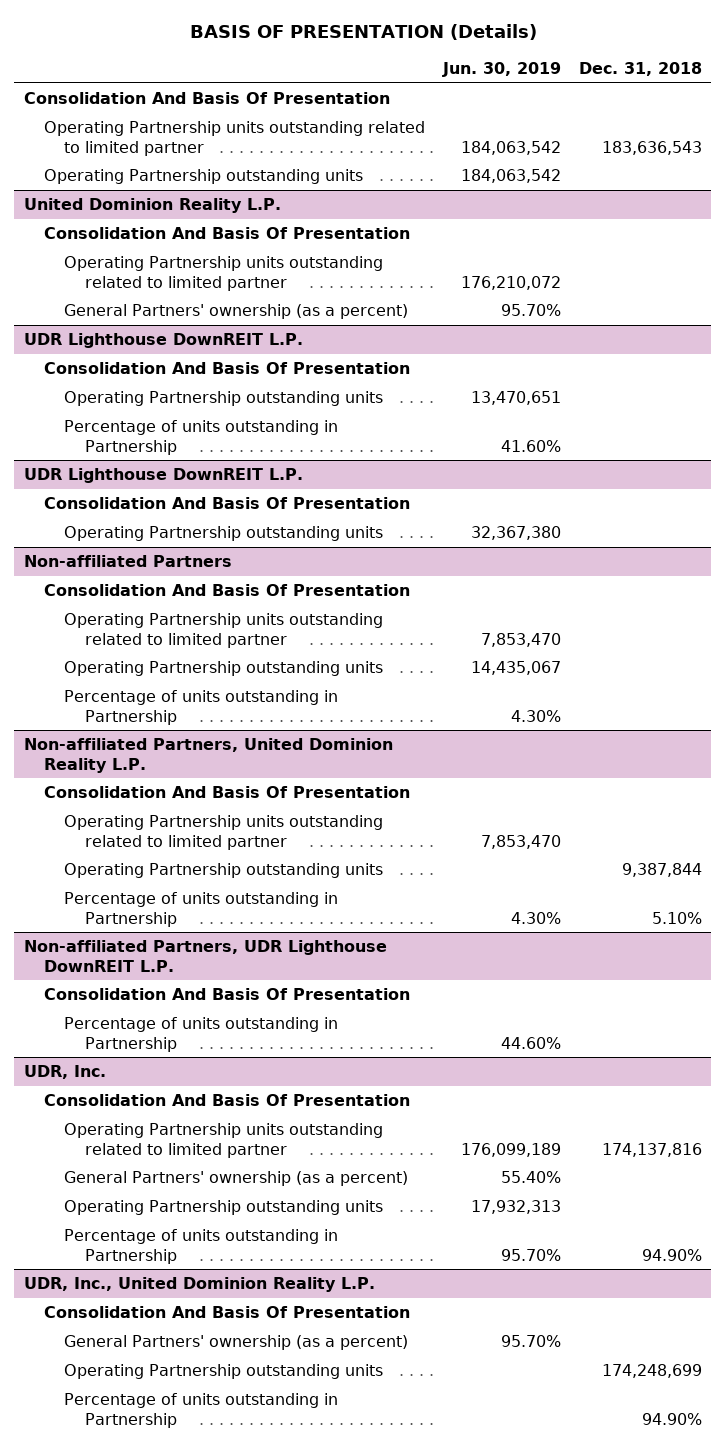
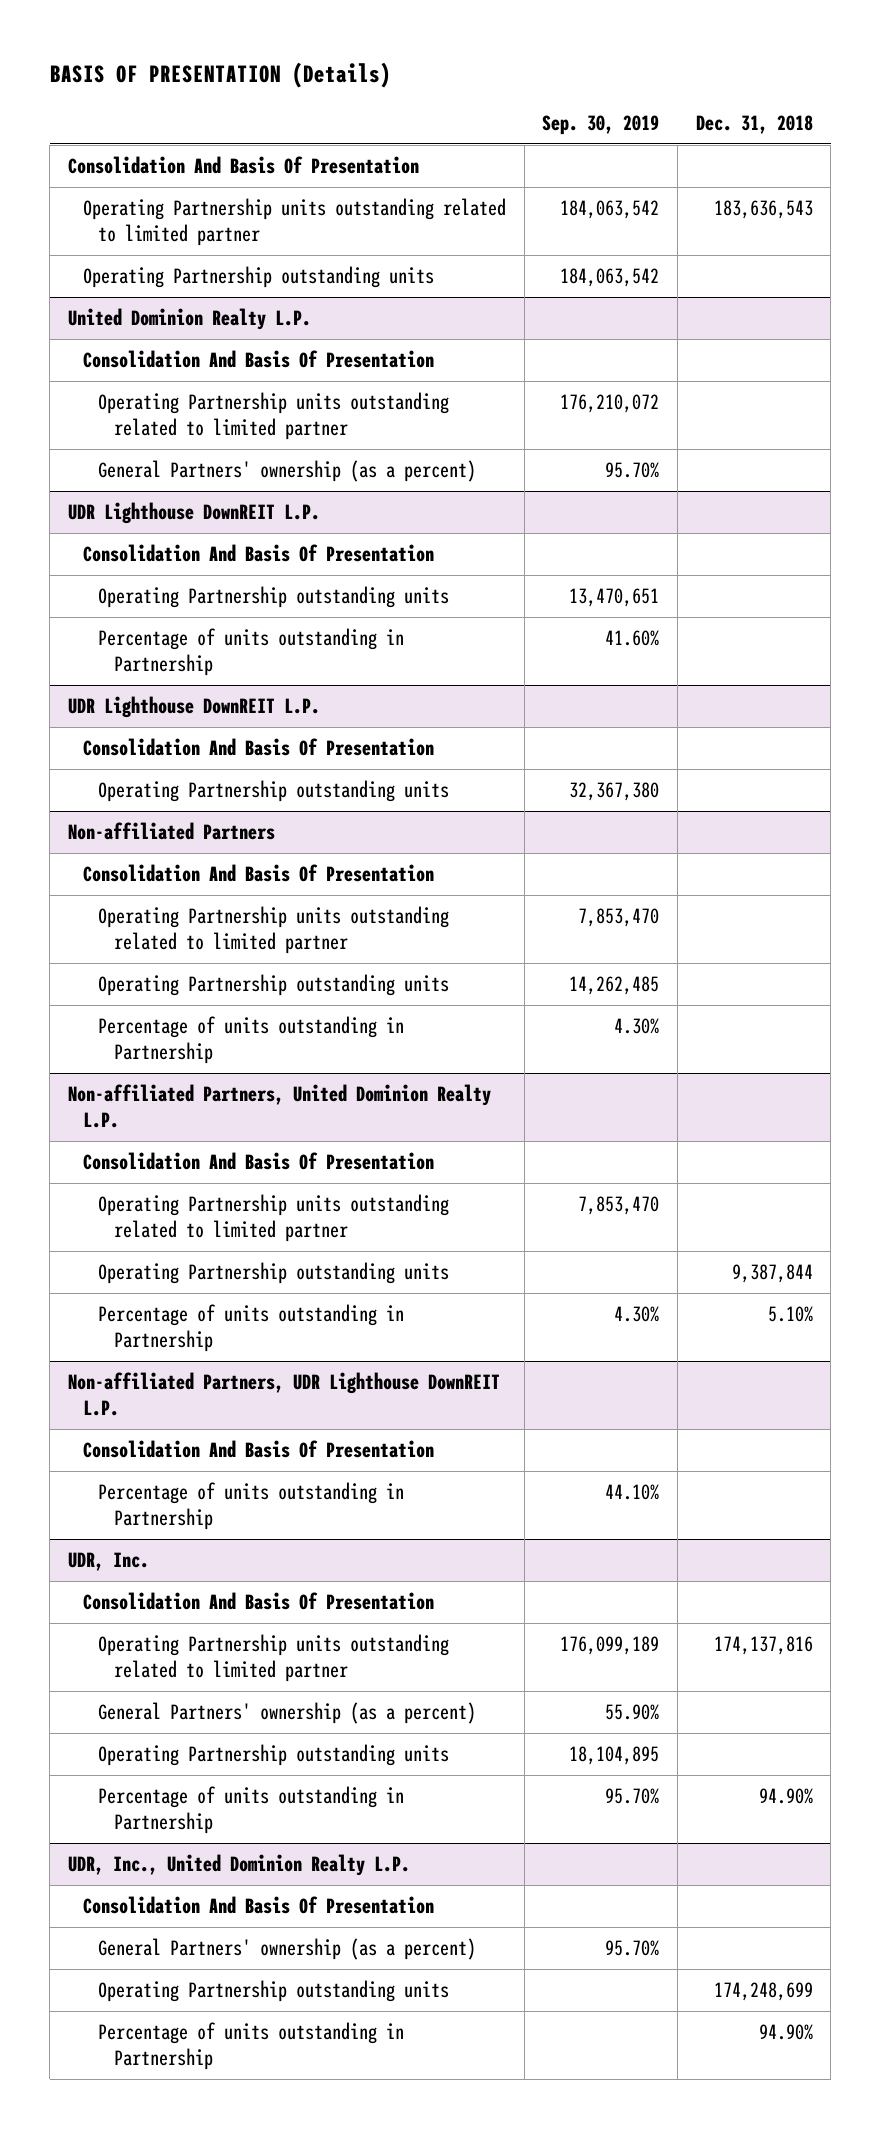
- | Jun. 30, 2019 | Dec. 31, 2018
+ | Sep. 30, 2019 | Dec. 31, 2018
- United Dominion Reality L.P.
+ United Dominion Realty L.P.
- Non-affiliated Partners, United Dominion Reality L.P.
+ Non-affiliated Partners, United Dominion Realty L.P.
- UDR, Inc., United Dominion Reality L.P.
+ UDR, Inc., United Dominion Realty L.P.

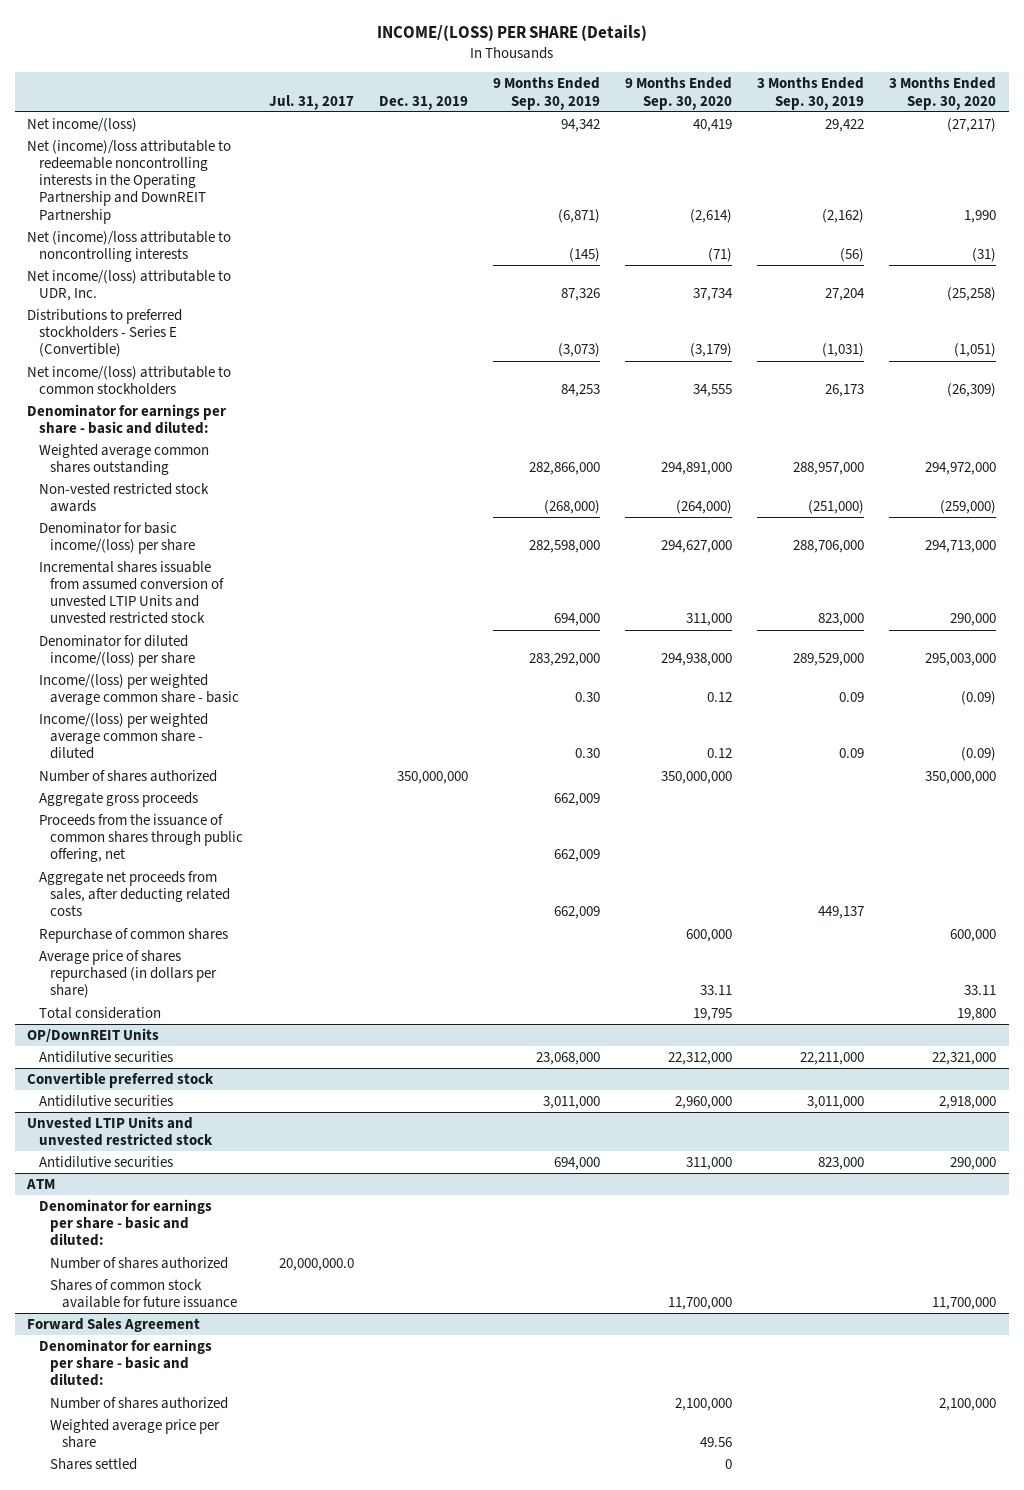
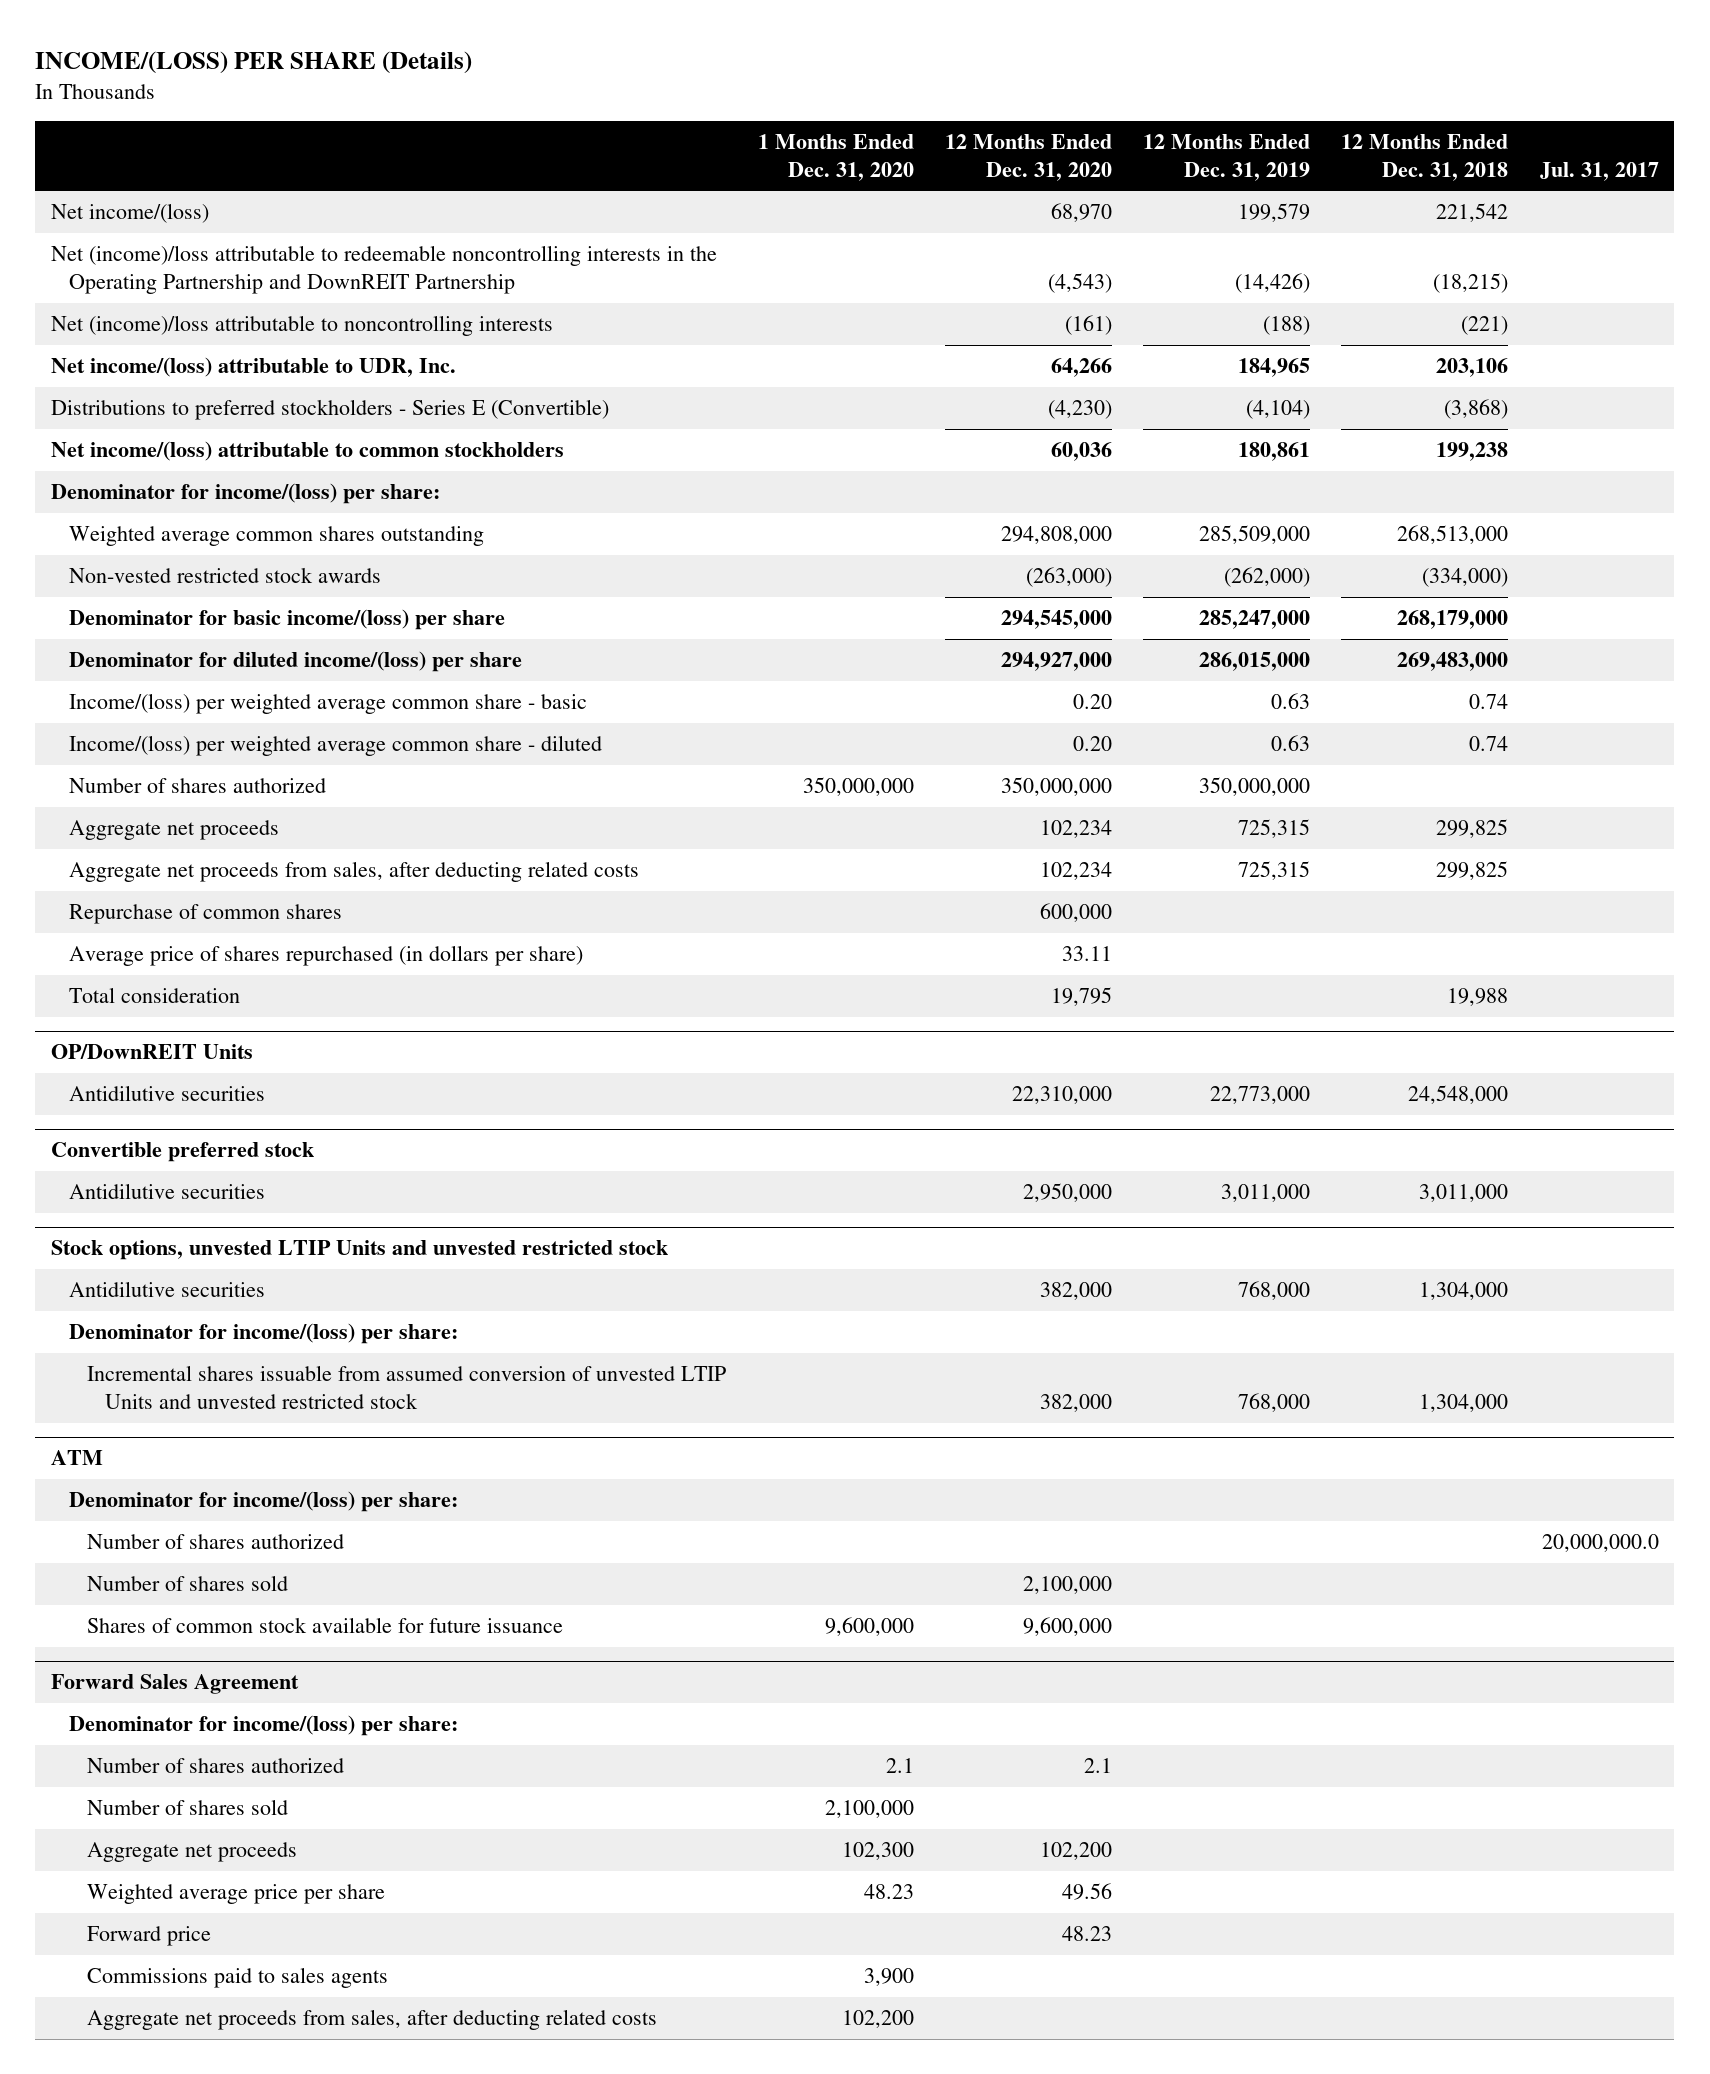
- | Jul. 31, 2017 | Dec. 31, 2019 | 9 Months Ended Sep. 30, 2019 | 9 Months Ended Sep. 30, 2020 | 3 Months Ended Sep. 30, 2019 | 3 Months Ended Sep. 30, 2020
+ | 1 Months Ended Dec. 31, 2020 | 12 Months Ended Dec. 31, 2020 | 12 Months Ended Dec. 31, 2019 | 12 Months Ended Dec. 31, 2018 | Jul. 31, 2017
- Denominator for earnings per share - basic and diluted:
+ Denominator for income/(loss) per share:
- Incremental shares issuable from assumed conversion of unvested LTIP Units and unvested restricted stock | | | 694,000 | 311,000 | 823,000 | 290,000
- Aggregate gross proceeds | | | 662,009 | | |
- Proceeds from the issuance of common shares through public offering, net | | | 662,009 | | |
+ Aggregate net proceeds | | 102,234 | 725,315 | 299,825 |
- Unvested LTIP Units and unvested restricted stock
+ Stock options, unvested LTIP Units and unvested restricted stock
+ Denominator for income/(loss) per share:
+ Incremental shares issuable from assumed conversion of unvested LTIP Units and unvested restricted stock | | 382,000 | 768,000 | 1,304,000 |
@ ATM
- Denominator for earnings per share - basic and diluted:
+ Denominator for income/(loss) per share:
+ Number of shares sold | | 2,100,000 | | |
@ Forward Sales Agreement
- Denominator for earnings per share - basic and diluted:
+ Denominator for income/(loss) per share:
+ Number of shares sold | 2,100,000 | | | |
+ Aggregate net proceeds | 102,300 | 102,200 | | |
- Shares settled | | | | 0 | |
+ Forward price | | 48.23 | | |
+ Commissions paid to sales agents | 3,900 | | | |
+ Aggregate net proceeds from sales, after deducting related costs | 102,200 | | | |

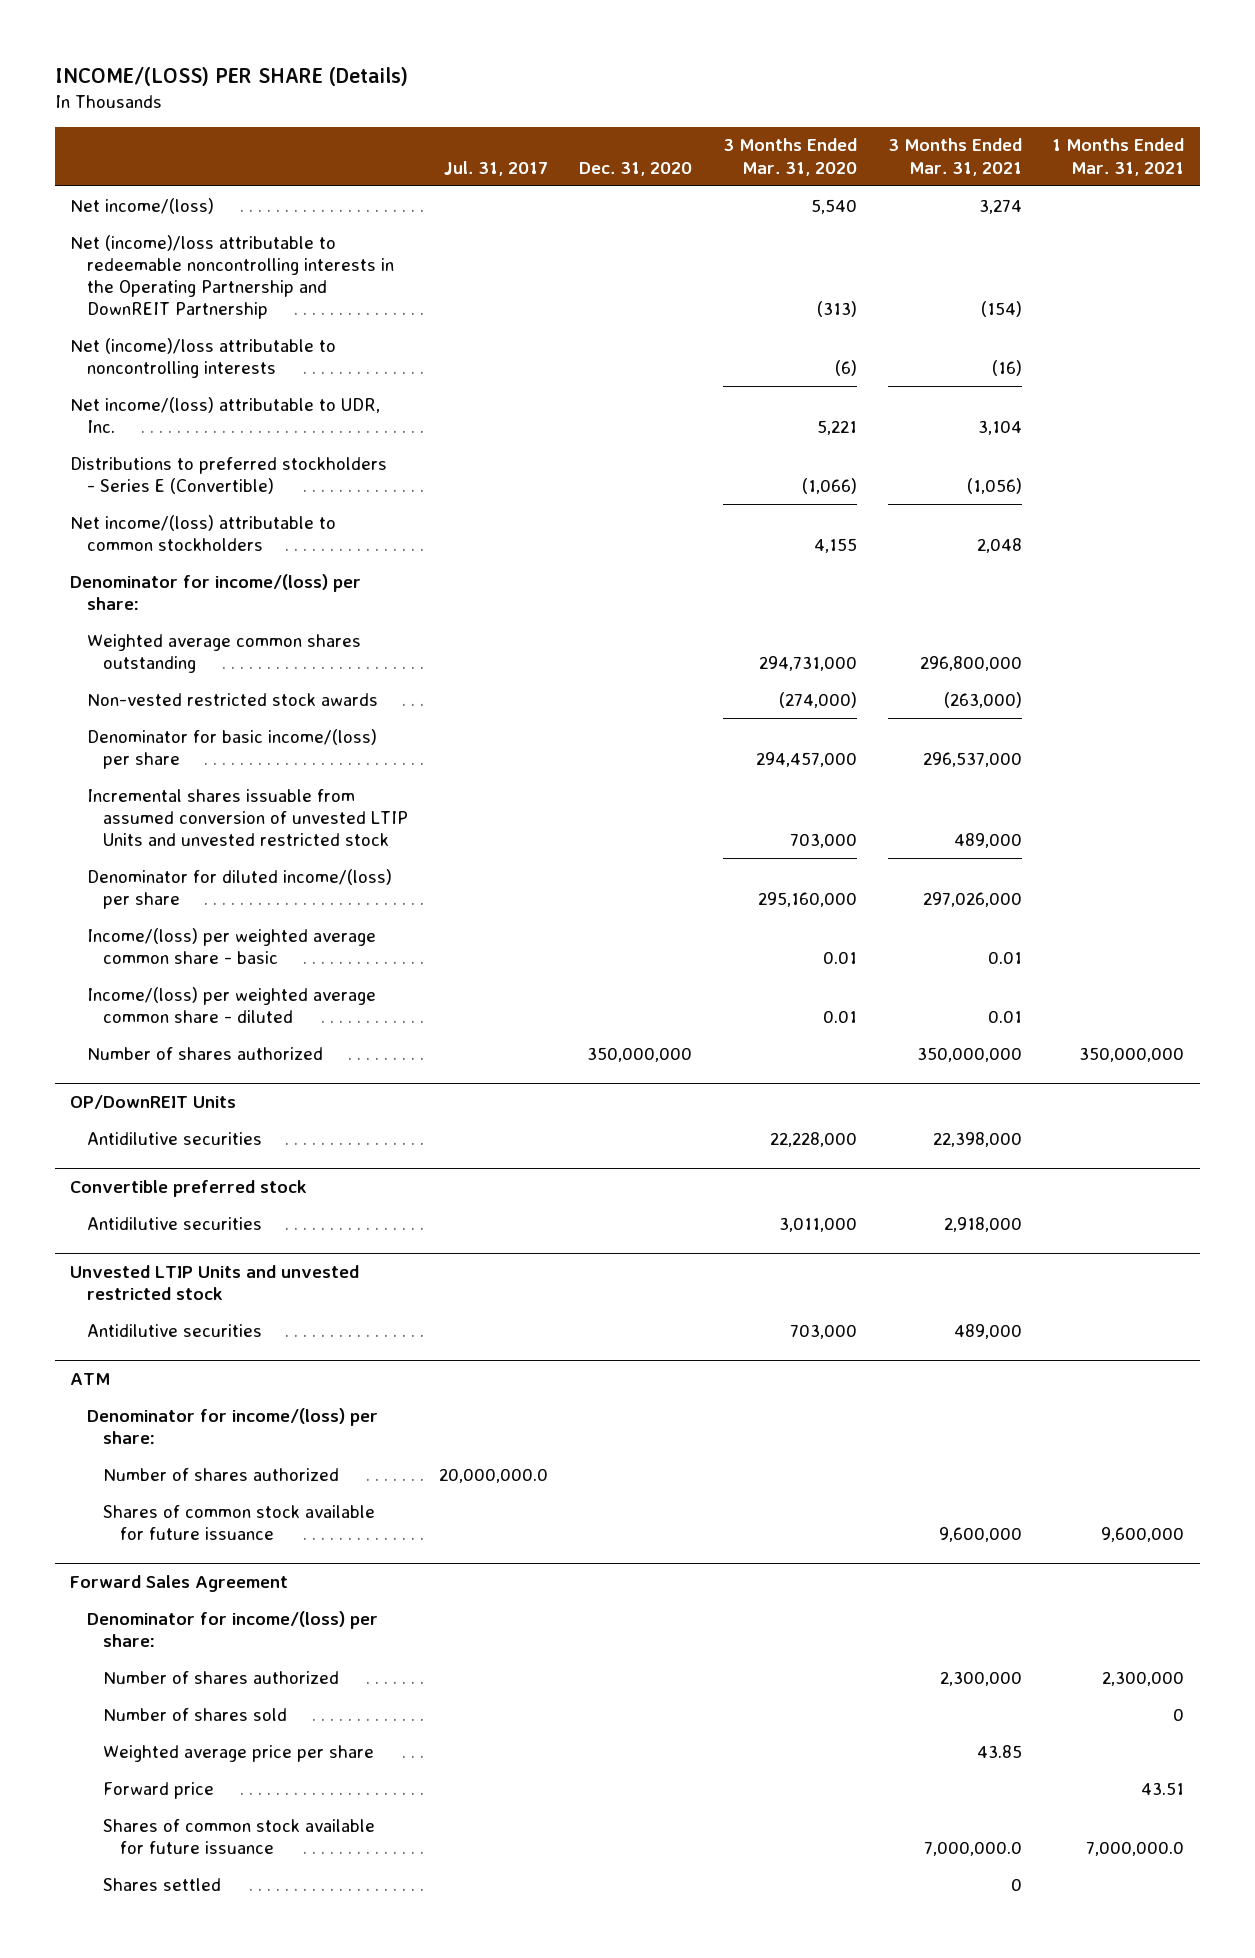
- | 1 Months Ended Dec. 31, 2020 | 12 Months Ended Dec. 31, 2020 | 12 Months Ended Dec. 31, 2019 | 12 Months Ended Dec. 31, 2018 | Jul. 31, 2017
+ | Jul. 31, 2017 | Dec. 31, 2020 | 3 Months Ended Mar. 31, 2020 | 3 Months Ended Mar. 31, 2021 | 1 Months Ended Mar. 31, 2021
+ Incremental shares issuable from assumed conversion of unvested LTIP Units and unvested restricted stock | | | 703,000 | 489,000 |
- Aggregate net proceeds | | 102,234 | 725,315 | 299,825 |
- Aggregate net proceeds from sales, after deducting related costs | | 102,234 | 725,315 | 299,825 |
- Repurchase of common shares | | 600,000 | | |
- Average price of shares repurchased (in dollars per share) | | 33.11 | | |
- Total consideration | | 19,795 | | 19,988 |
- Stock options, unvested LTIP Units and unvested restricted stock
+ Unvested LTIP Units and unvested restricted stock
- Denominator for income/(loss) per share:
- Incremental shares issuable from assumed conversion of unvested LTIP Units and unvested restricted stock | | 382,000 | 768,000 | 1,304,000 |
@ ATM
- Number of shares sold | | 2,100,000 | | |
@ Forward Sales Agreement
- Aggregate net proceeds | 102,300 | 102,200 | | |
- Commissions paid to sales agents | 3,900 | | | |
- Aggregate net proceeds from sales, after deducting related costs | 102,200 | | | |
+ Shares of common stock available for future issuance | | | | 7,000,000.0 | 7,000,000.0
+ Shares settled | | | | 0 |

